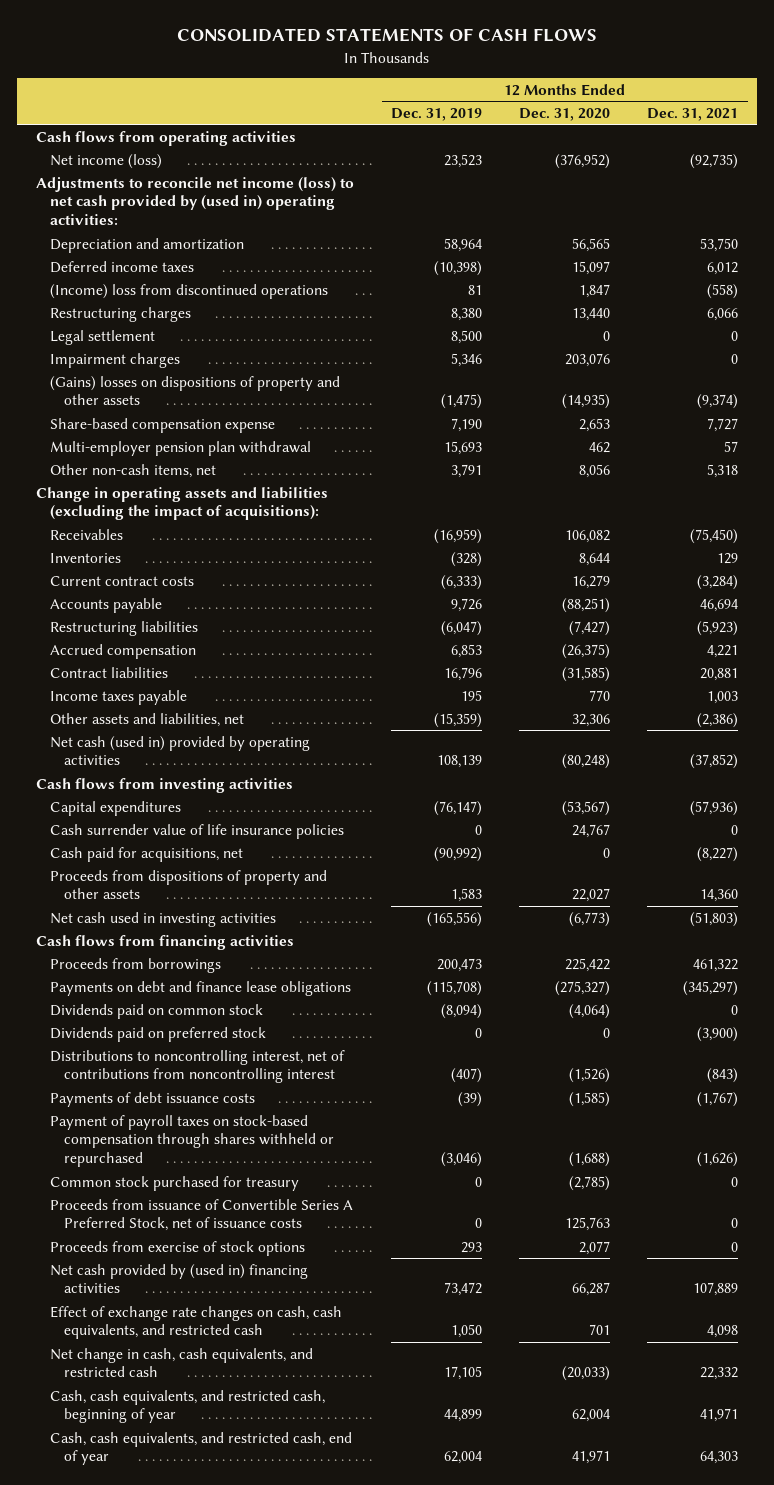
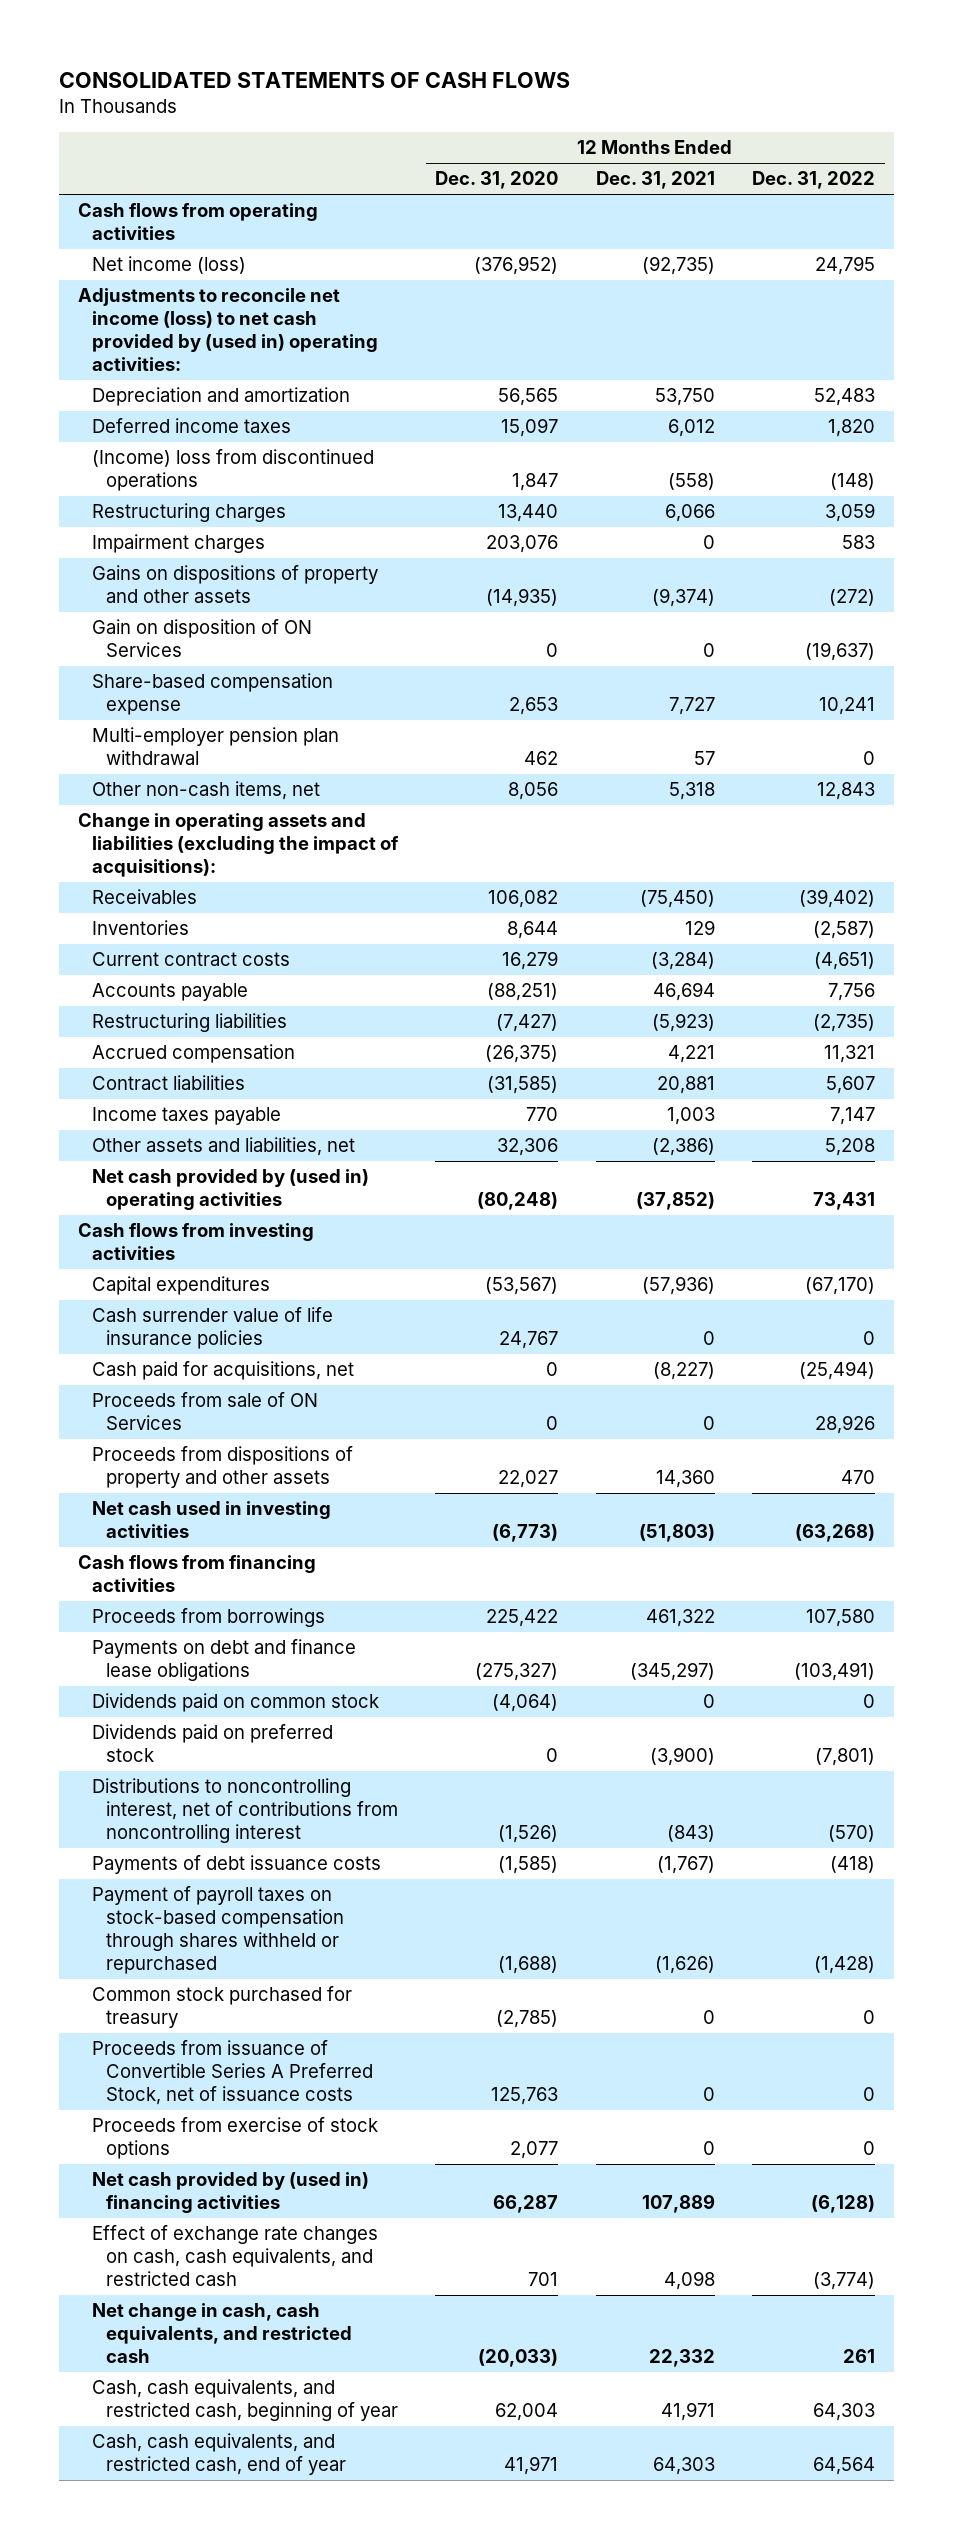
- | 12 Months Ended Dec. 31, 2019 | 12 Months Ended Dec. 31, 2020 | 12 Months Ended Dec. 31, 2021
+ | 12 Months Ended Dec. 31, 2020 | 12 Months Ended Dec. 31, 2021 | 12 Months Ended Dec. 31, 2022
- Legal settlement | 8,500 | 0 | 0
- (Gains) losses on dispositions of property and other assets | (1,475) | (14,935) | (9,374)
+ Gains on dispositions of property and other assets | (14,935) | (9,374) | (272)
+ Gain on disposition of ON Services | 0 | 0 | (19,637)
- Net cash (used in) provided by operating activities | 108,139 | (80,248) | (37,852)
+ Net cash provided by (used in) operating activities | (80,248) | (37,852) | 73,431
+ Proceeds from sale of ON Services | 0 | 0 | 28,926

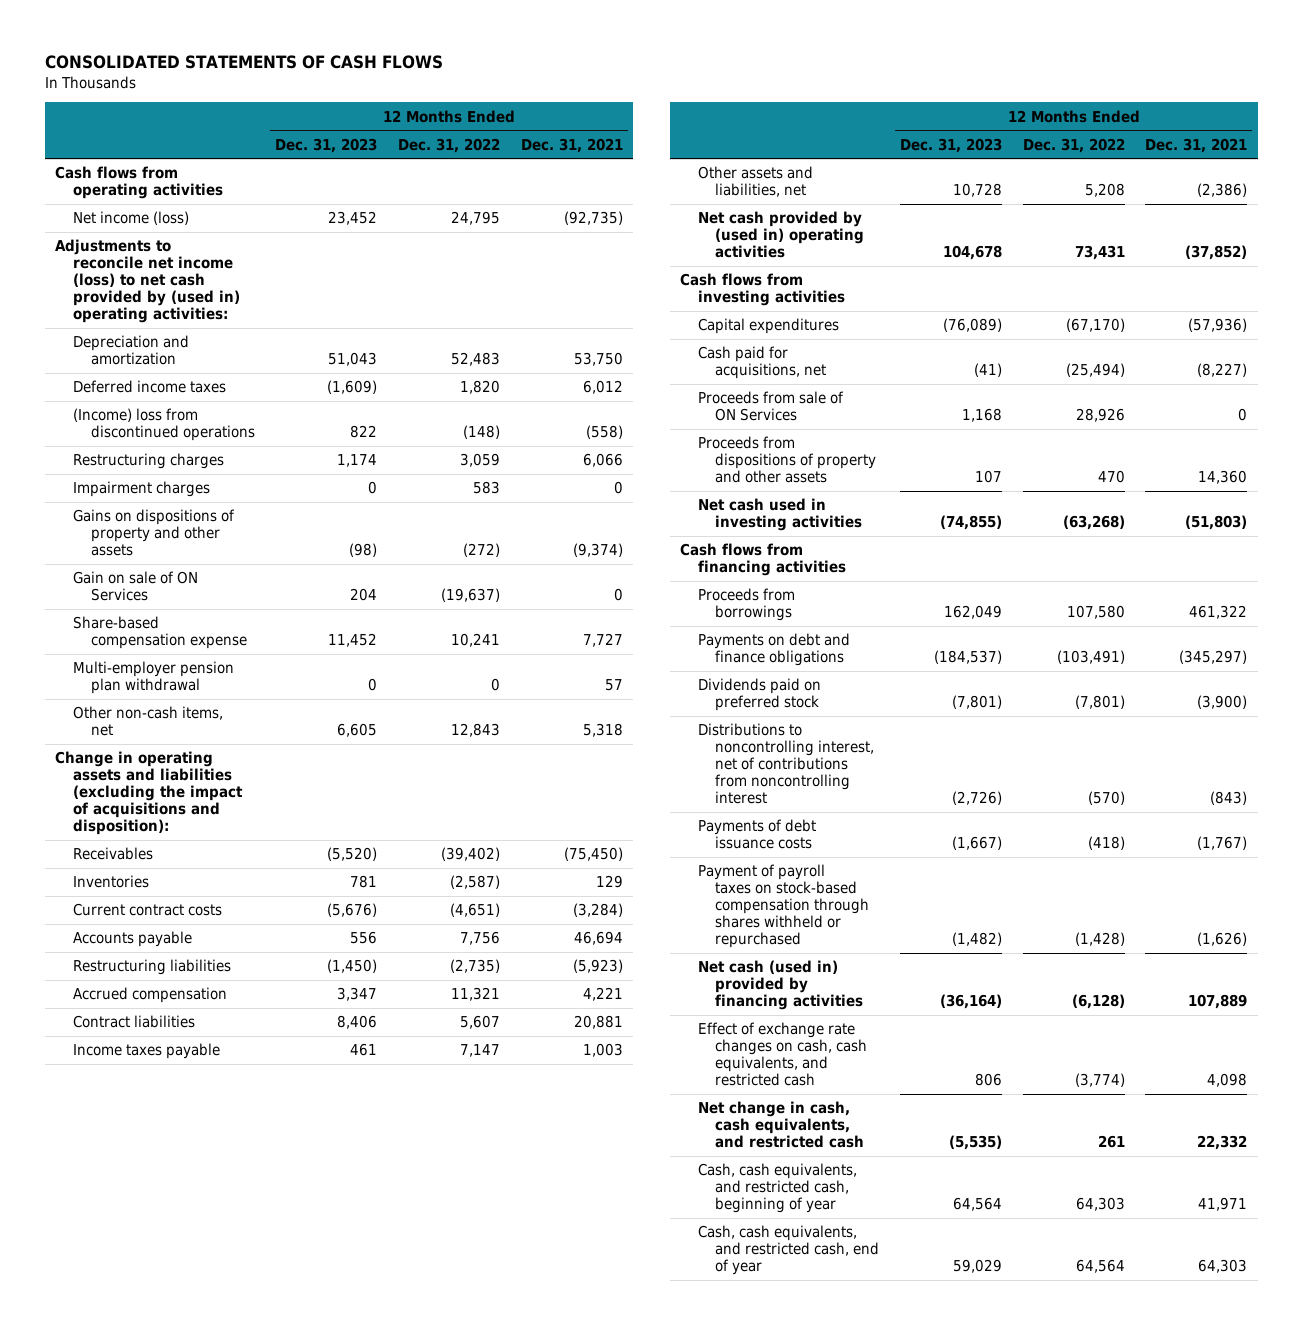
- | 12 Months Ended Dec. 31, 2020 | 12 Months Ended Dec. 31, 2021 | 12 Months Ended Dec. 31, 2022
+ | 12 Months Ended Dec. 31, 2023 | 12 Months Ended Dec. 31, 2022 | 12 Months Ended Dec. 31, 2021
- Gain on disposition of ON Services | 0 | 0 | (19,637)
+ Gain on sale of ON Services | 204 | (19,637) | 0
- Change in operating assets and liabilities (excluding the impact of acquisitions):
+ Change in operating assets and liabilities (excluding the impact of acquisitions and disposition):
- Cash surrender value of life insurance policies | 24,767 | 0 | 0
- Payments on debt and finance lease obligations | (275,327) | (345,297) | (103,491)
- Dividends paid on common stock | (4,064) | 0 | 0
+ Payments on debt and finance obligations | (184,537) | (103,491) | (345,297)
- Common stock purchased for treasury | (2,785) | 0 | 0
- Proceeds from issuance of Convertible Series A Preferred Stock, net of issuance costs | 125,763 | 0 | 0
- Proceeds from exercise of stock options | 2,077 | 0 | 0
- Net cash provided by (used in) financing activities | 66,287 | 107,889 | (6,128)
+ Net cash (used in) provided by financing activities | (36,164) | (6,128) | 107,889

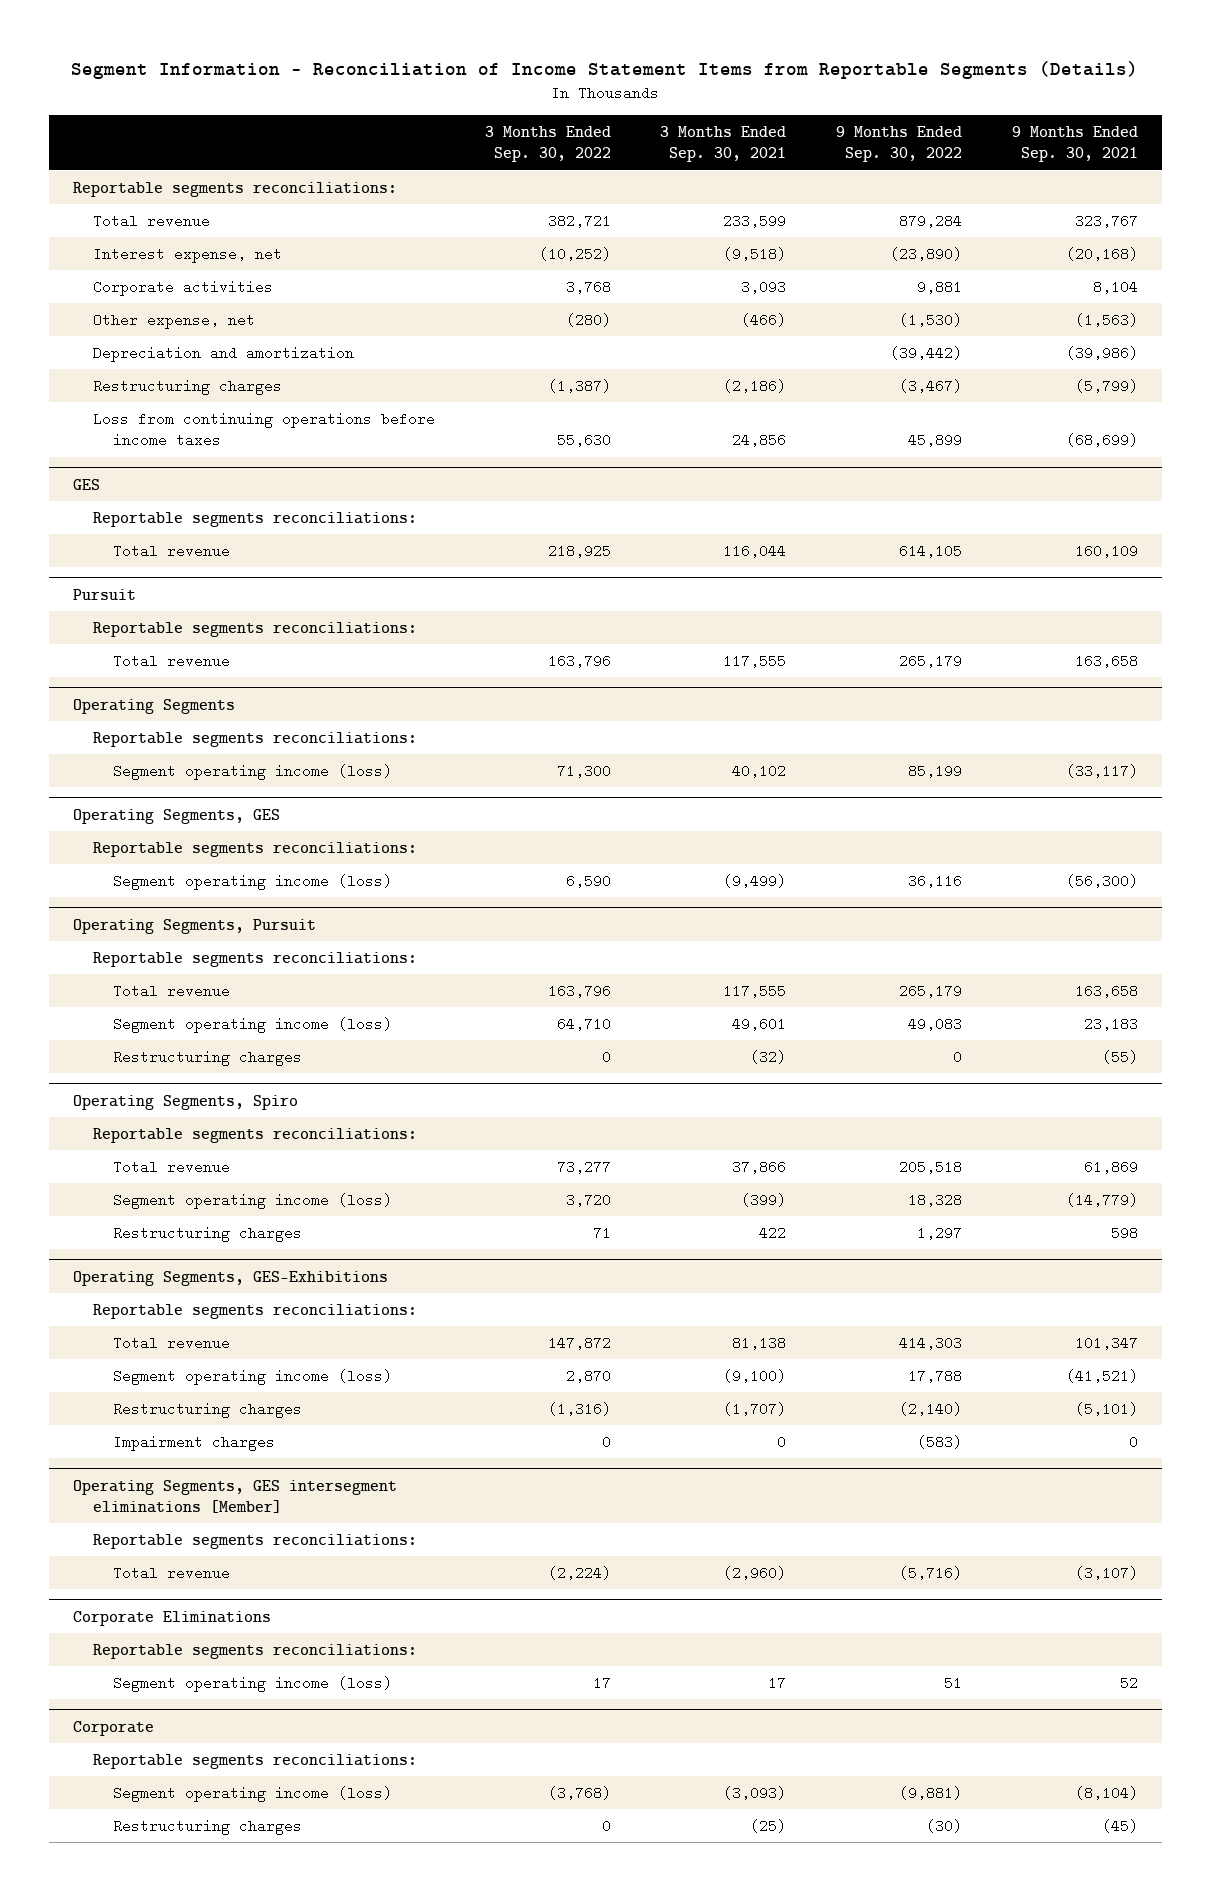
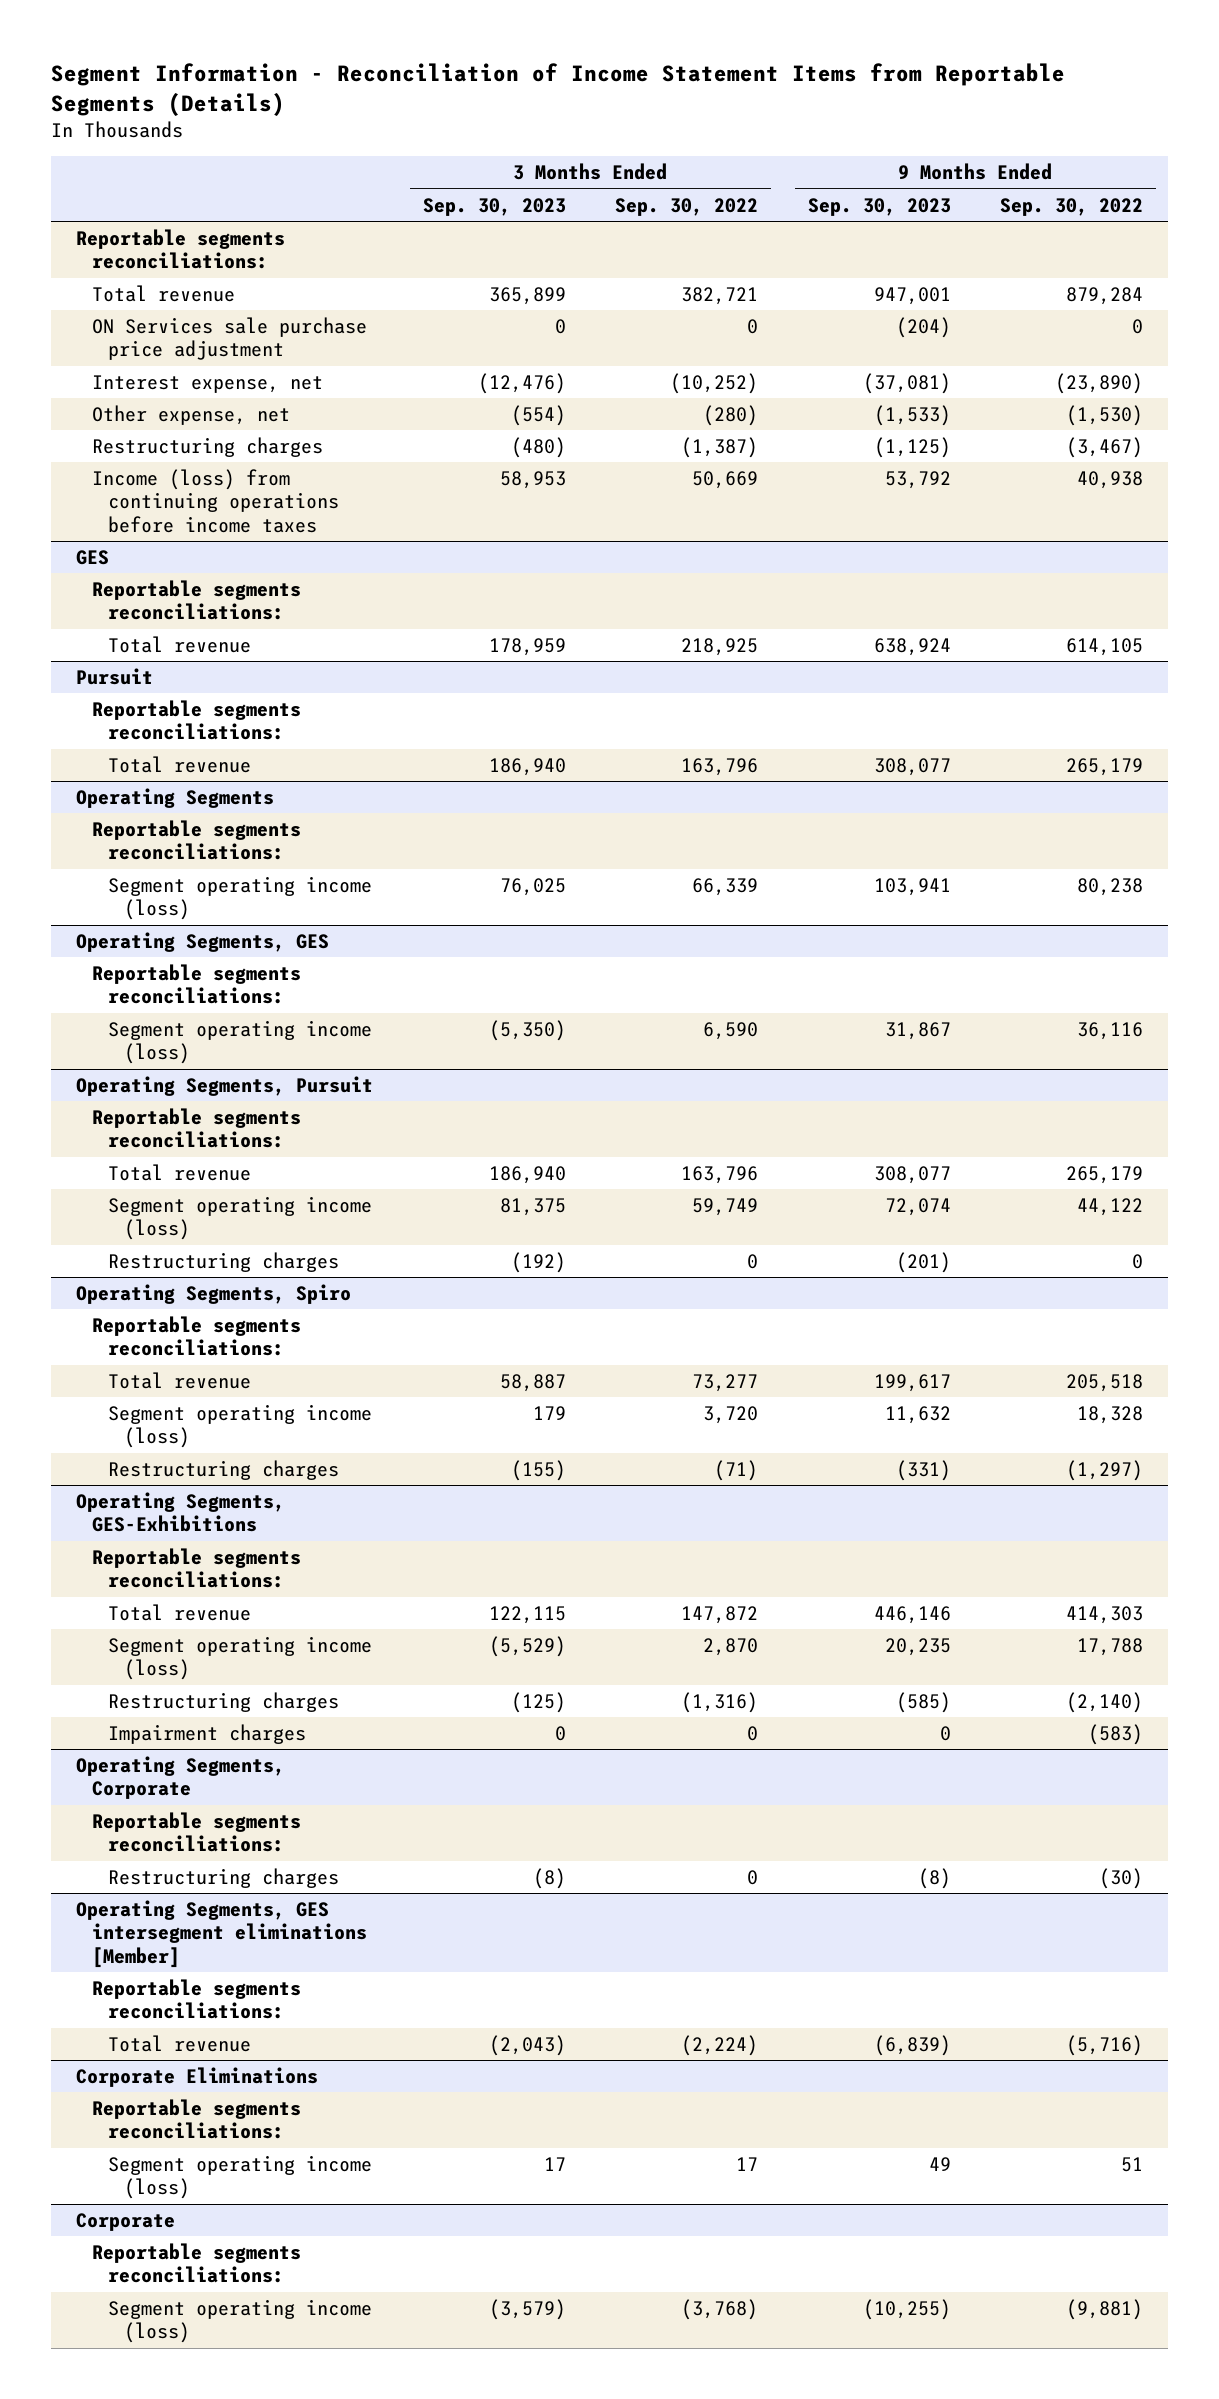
- | 3 Months Ended Sep. 30, 2022 | 3 Months Ended Sep. 30, 2021 | 9 Months Ended Sep. 30, 2022 | 9 Months Ended Sep. 30, 2021
+ | 3 Months Ended Sep. 30, 2023 | 3 Months Ended Sep. 30, 2022 | 9 Months Ended Sep. 30, 2023 | 9 Months Ended Sep. 30, 2022
+ ON Services sale purchase price adjustment | 0 | 0 | (204) | 0
- Corporate activities | 3,768 | 3,093 | 9,881 | 8,104
- Depreciation and amortization | | | (39,442) | (39,986)
- Loss from continuing operations before income taxes | 55,630 | 24,856 | 45,899 | (68,699)
+ Income (loss) from continuing operations before income taxes | 58,953 | 50,669 | 53,792 | 40,938
@ Operating Segments
- Segment operating income (loss) | 71,300 | 40,102 | 85,199 | (33,117)
+ Segment operating income (loss) | 76,025 | 66,339 | 103,941 | 80,238
@ Operating Segments, Pursuit
- Segment operating income (loss) | 64,710 | 49,601 | 49,083 | 23,183
+ Segment operating income (loss) | 81,375 | 59,749 | 72,074 | 44,122
@ Operating Segments, Spiro
- Restructuring charges | 71 | 422 | 1,297 | 598
+ Restructuring charges | (155) | (71) | (331) | (1,297)
+ Operating Segments, Corporate
+ Reportable segments reconciliations:
+ Restructuring charges | (8) | 0 | (8) | (30)
@ Corporate
- Restructuring charges | 0 | (25) | (30) | (45)

